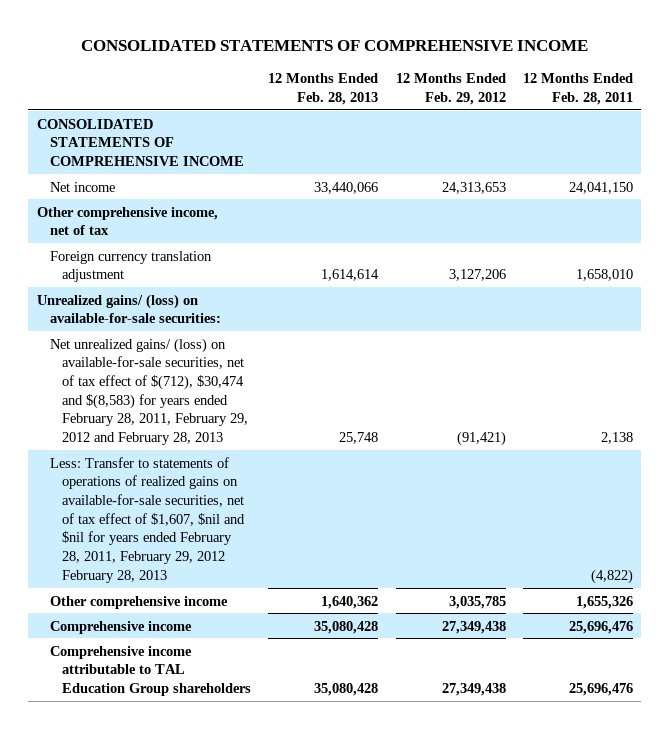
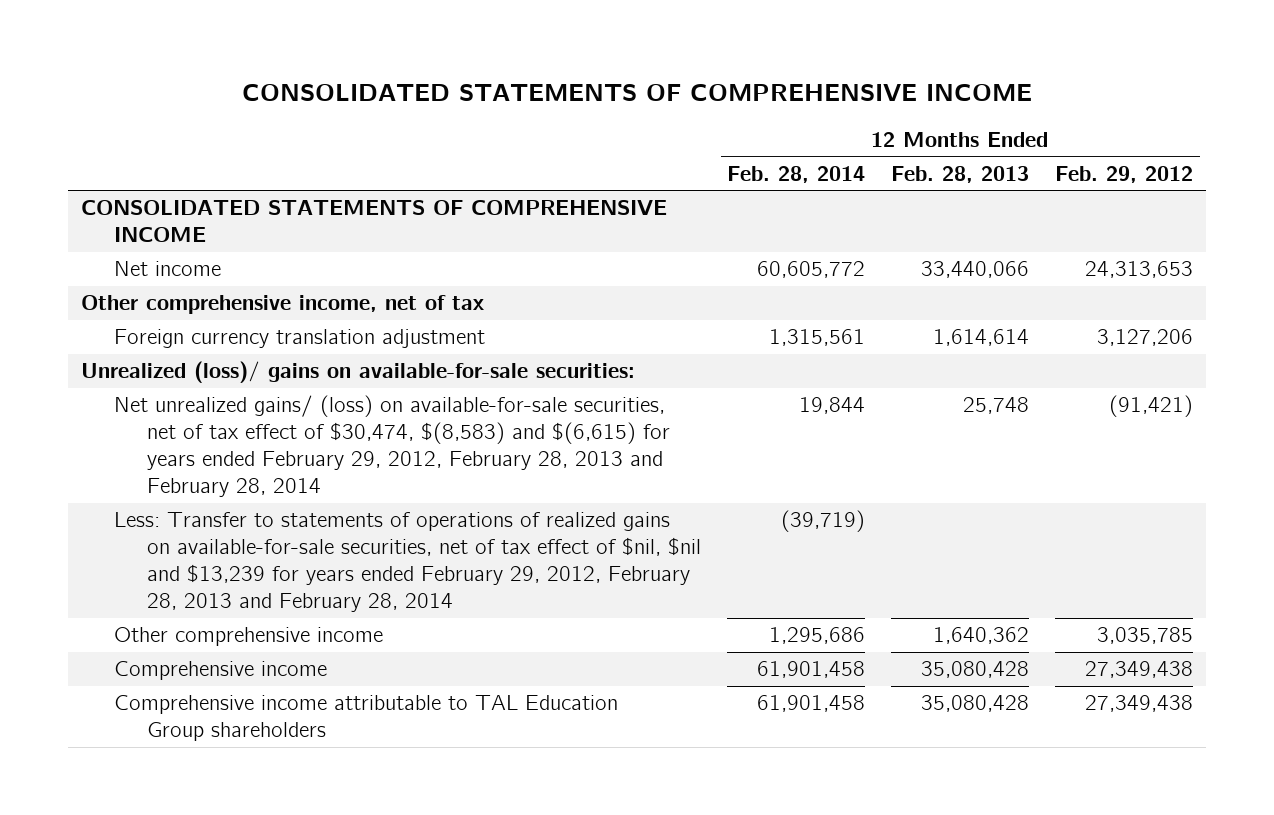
- | 12 Months Ended Feb. 28, 2013 | 12 Months Ended Feb. 29, 2012 | 12 Months Ended Feb. 28, 2011
+ | 12 Months Ended Feb. 28, 2014 | 12 Months Ended Feb. 28, 2013 | 12 Months Ended Feb. 29, 2012
- Unrealized gains/ (loss) on available-for-sale securities:
- Net unrealized gains/ (loss) on available-for-sale securities, net of tax effect of $(712), $30,474 and $(8,583) for years ended February 28, 2011, February 29, 2012 and February 28, 2013 | 25,748 | (91,421) | 2,138
- Less: Transfer to statements of operations of realized gains on available-for-sale securities, net of tax effect of $1,607, $nil and $nil for years ended February 28, 2011, February 29, 2012 February 28, 2013 | | | (4,822)
+ Unrealized (loss)/ gains on available-for-sale securities:
+ Net unrealized gains/ (loss) on available-for-sale securities, net of tax effect of $30,474, $(8,583) and $(6,615) for years ended February 29, 2012, February 28, 2013 and February 28, 2014 | 19,844 | 25,748 | (91,421)
+ Less: Transfer to statements of operations of realized gains on available-for-sale securities, net of tax effect of $nil, $nil and $13,239 for years ended February 29, 2012, February 28, 2013 and February 28, 2014 | (39,719) | |

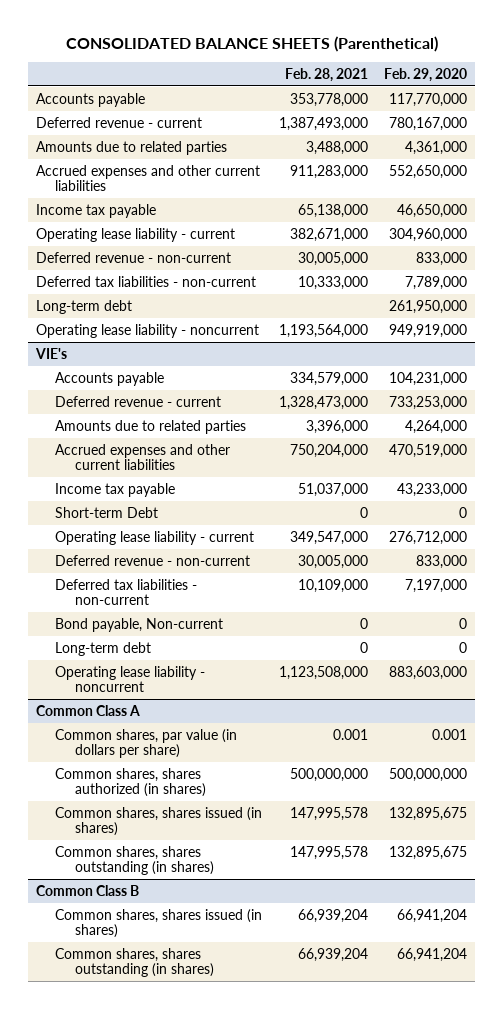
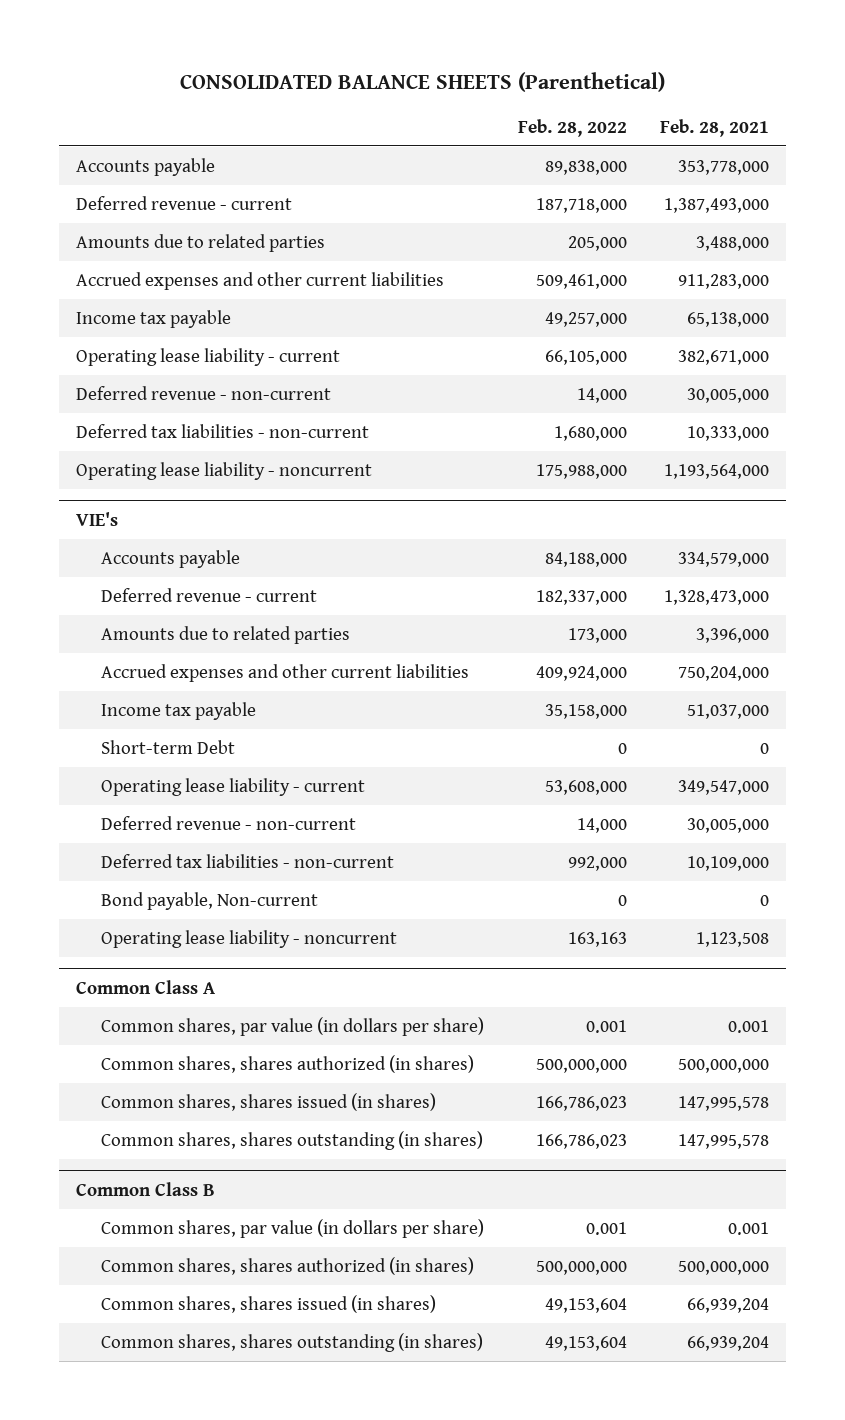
- | Feb. 28, 2021 | Feb. 29, 2020
+ | Feb. 28, 2022 | Feb. 28, 2021
- Long-term debt | | 261,950,000
@ VIE's
- Long-term debt | 0 | 0
- Operating lease liability - noncurrent | 1,123,508,000 | 883,603,000
+ Operating lease liability - noncurrent | 163,163 | 1,123,508
@ Common Class B
+ Common shares, par value (in dollars per share) | 0.001 | 0.001
+ Common shares, shares authorized (in shares) | 500,000,000 | 500,000,000

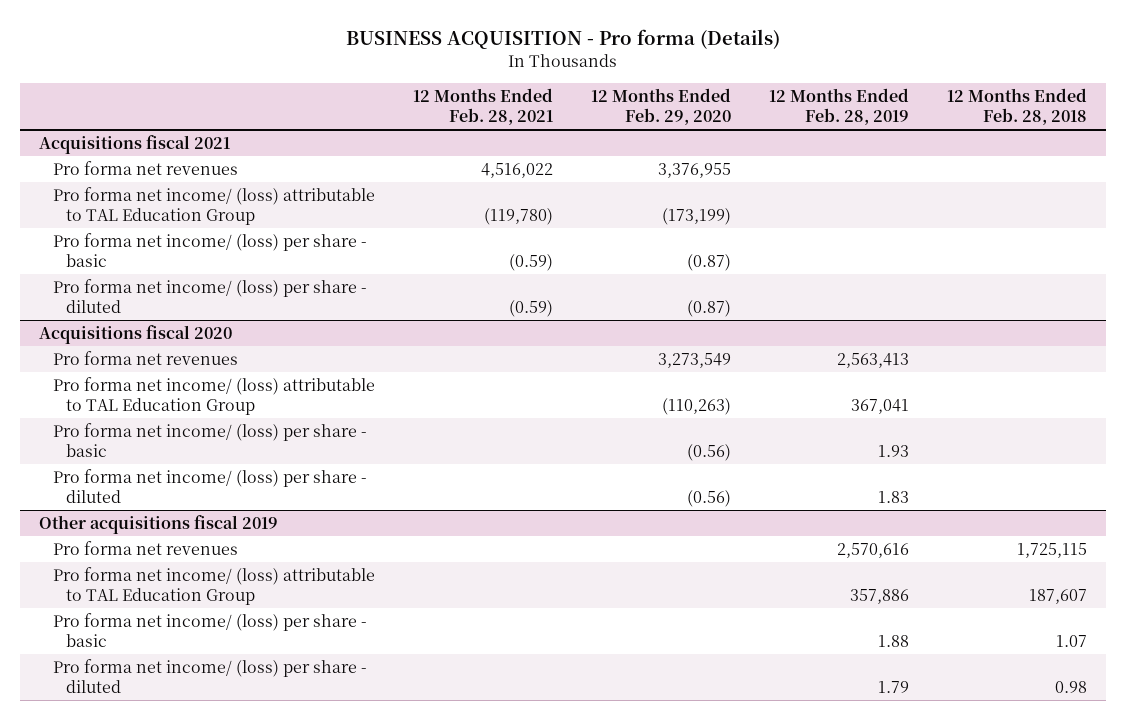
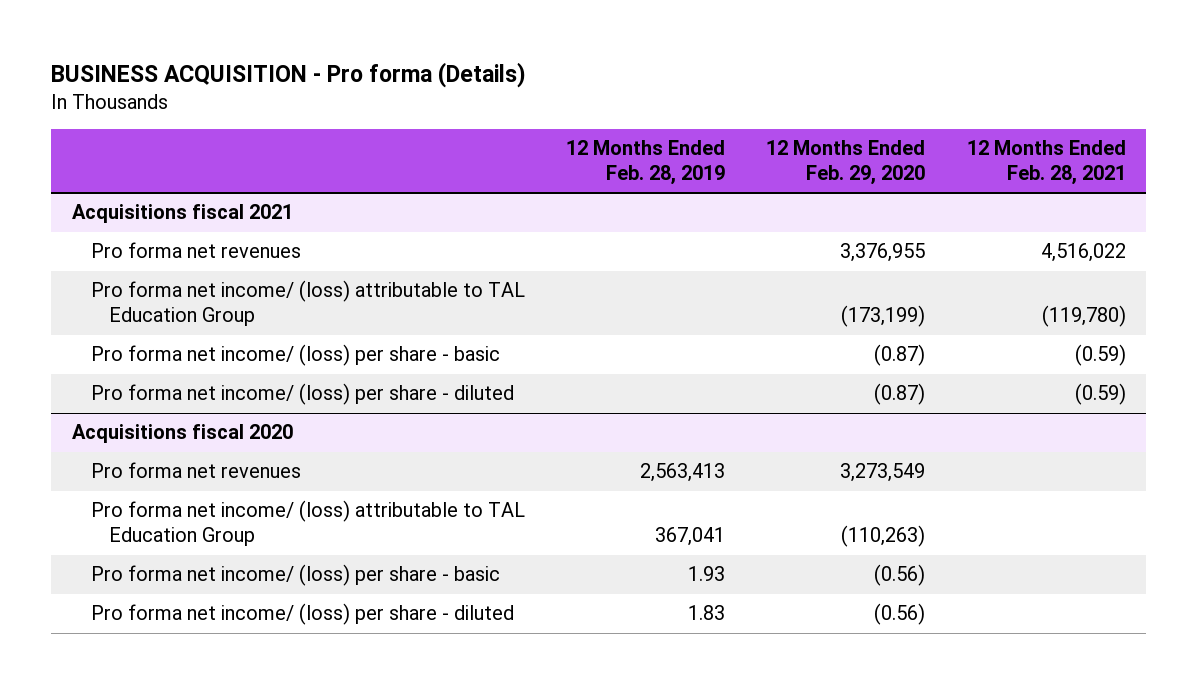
- | 12 Months Ended Feb. 28, 2021 | 12 Months Ended Feb. 29, 2020 | 12 Months Ended Feb. 28, 2019 | 12 Months Ended Feb. 28, 2018
+ | 12 Months Ended Feb. 28, 2019 | 12 Months Ended Feb. 29, 2020 | 12 Months Ended Feb. 28, 2021
- Other acquisitions fiscal 2019
- Pro forma net revenues | | | 2,570,616 | 1,725,115
- Pro forma net income/ (loss) attributable to TAL Education Group | | | 357,886 | 187,607
- Pro forma net income/ (loss) per share - basic | | | 1.88 | 1.07
- Pro forma net income/ (loss) per share - diluted | | | 1.79 | 0.98

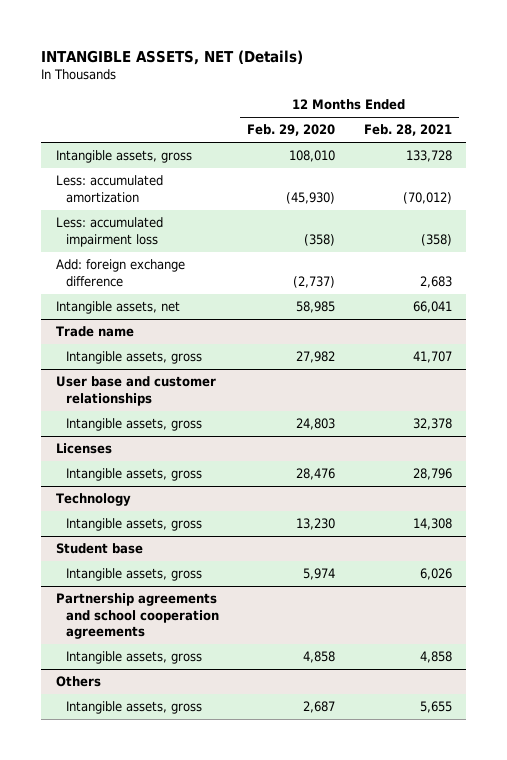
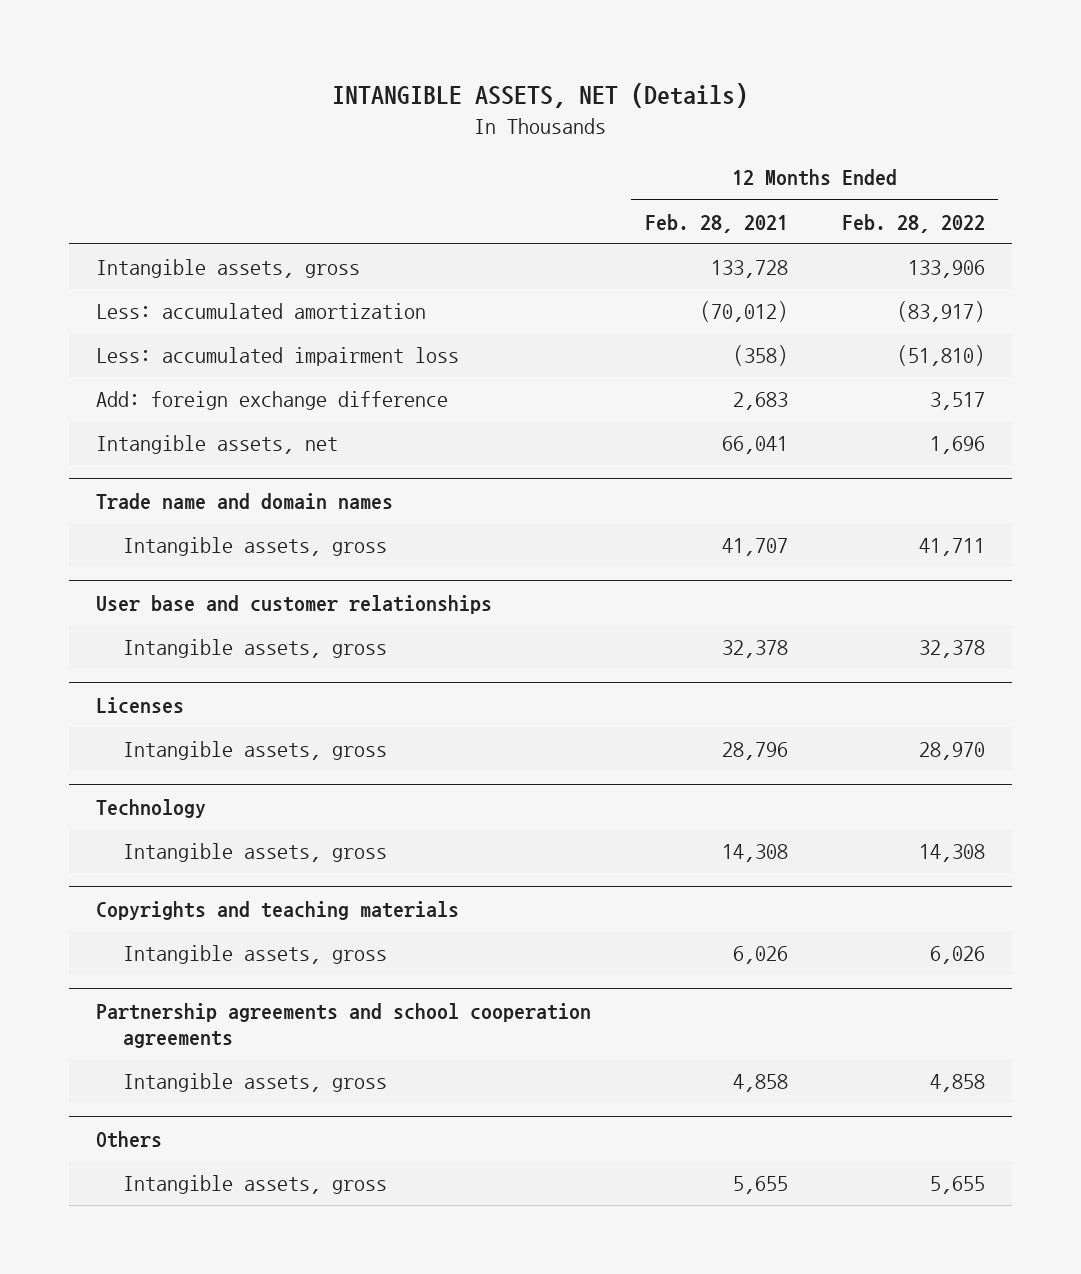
- | 12 Months Ended Feb. 29, 2020 | 12 Months Ended Feb. 28, 2021
+ | 12 Months Ended Feb. 28, 2021 | 12 Months Ended Feb. 28, 2022
- Trade name
+ Trade name and domain names
- Student base
+ Copyrights and teaching materials

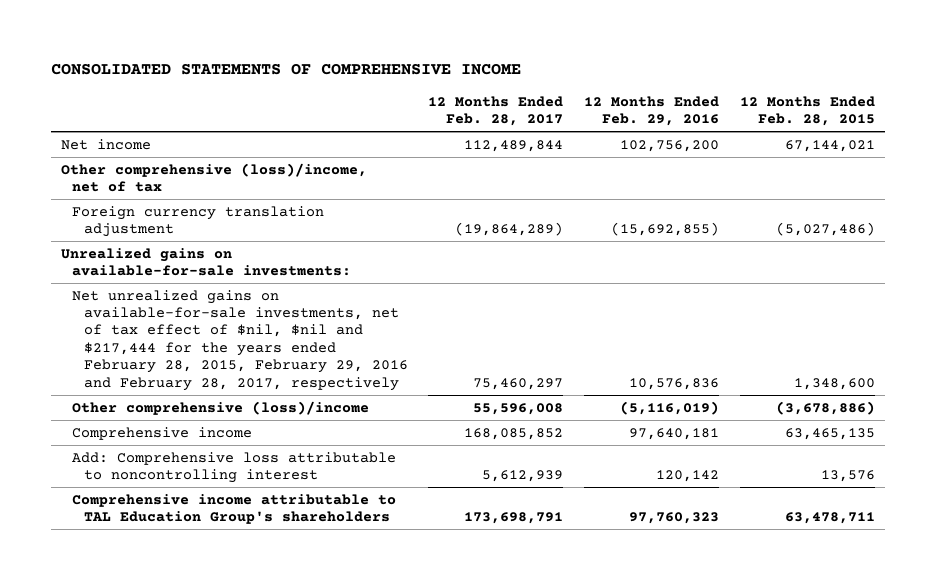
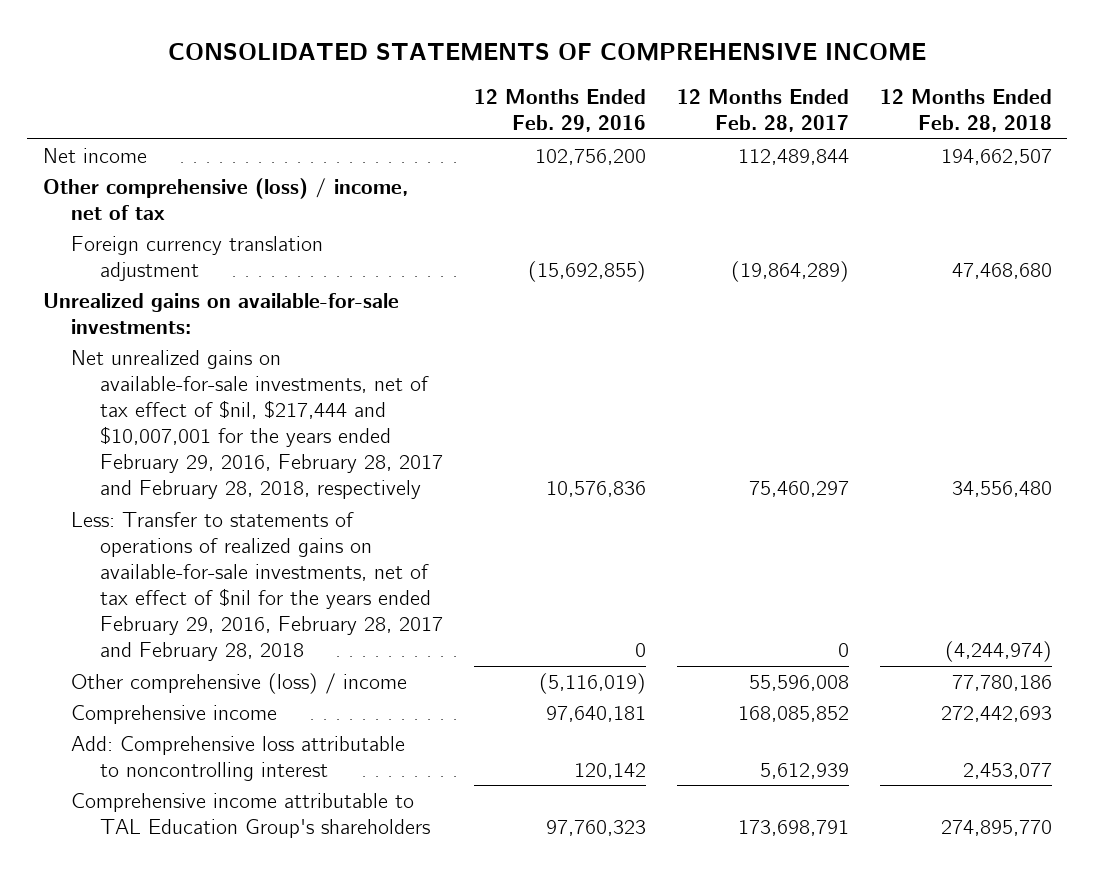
- | 12 Months Ended Feb. 28, 2017 | 12 Months Ended Feb. 29, 2016 | 12 Months Ended Feb. 28, 2015
+ | 12 Months Ended Feb. 29, 2016 | 12 Months Ended Feb. 28, 2017 | 12 Months Ended Feb. 28, 2018
- Other comprehensive (loss)/income, net of tax
+ Other comprehensive (loss) / income, net of tax
- Net unrealized gains on available-for-sale investments, net of tax effect of $nil, $nil and $217,444 for the years ended February 28, 2015, February 29, 2016 and February 28, 2017, respectively | 75,460,297 | 10,576,836 | 1,348,600
- Other comprehensive (loss)/income | 55,596,008 | (5,116,019) | (3,678,886)
+ Net unrealized gains on available-for-sale investments, net of tax effect of $nil, $217,444 and $10,007,001 for the years ended February 29, 2016, February 28, 2017 and February 28, 2018, respectively | 10,576,836 | 75,460,297 | 34,556,480
+ Less: Transfer to statements of operations of realized gains on available-for-sale investments, net of tax effect of $nil for the years ended February 29, 2016, February 28, 2017 and February 28, 2018 | 0 | 0 | (4,244,974)
+ Other comprehensive (loss) / income | (5,116,019) | 55,596,008 | 77,780,186

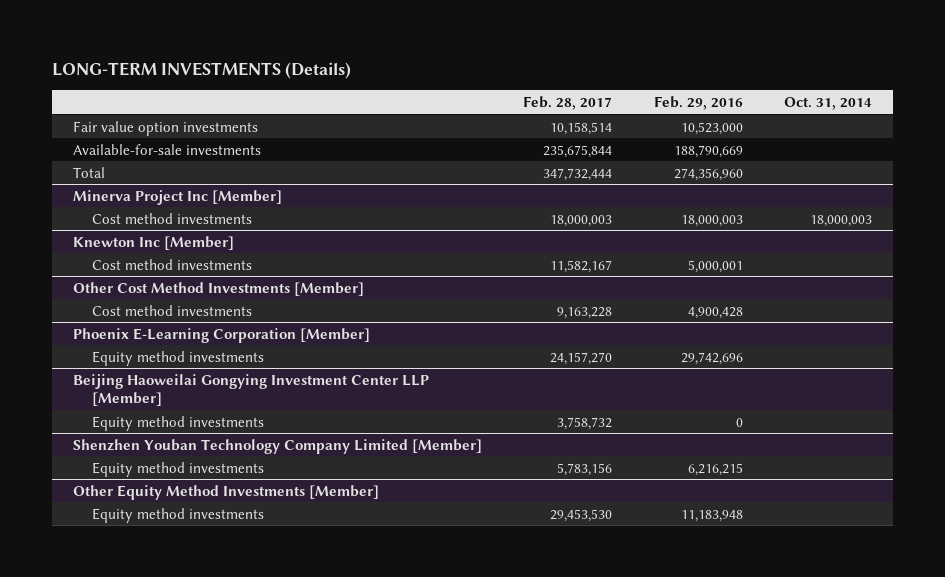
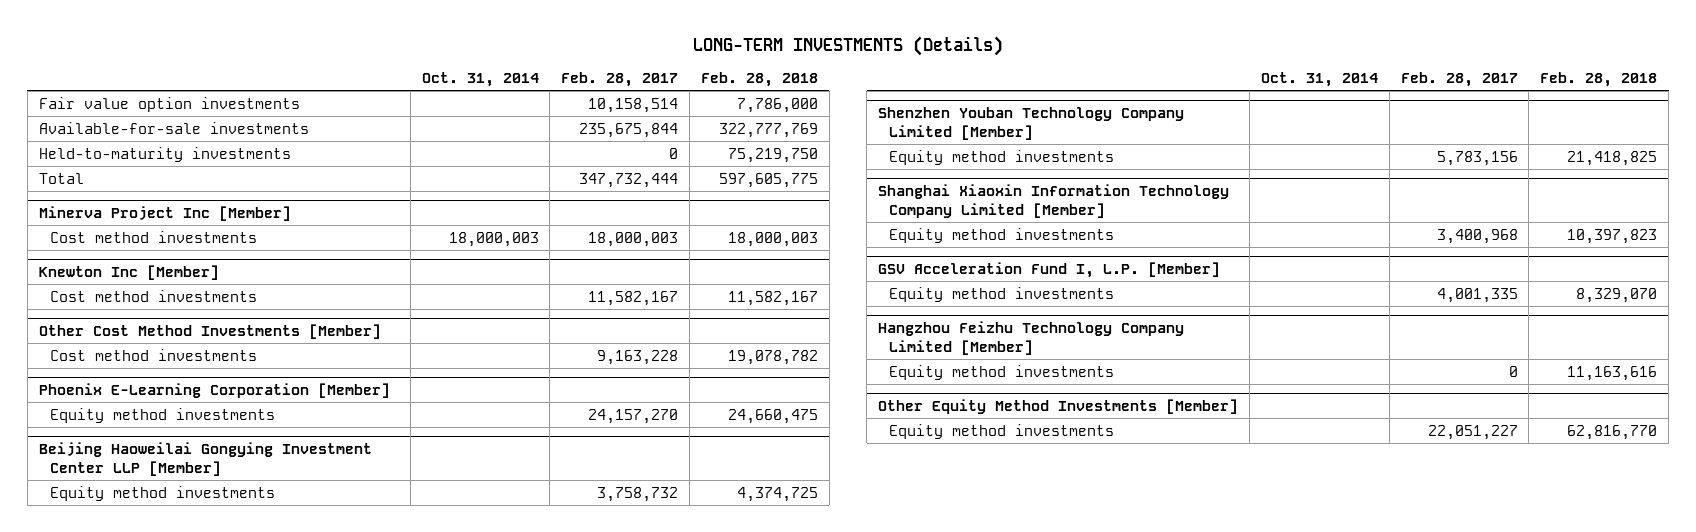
- | Feb. 28, 2017 | Feb. 29, 2016 | Oct. 31, 2014
+ | Oct. 31, 2014 | Feb. 28, 2017 | Feb. 28, 2018
+ Held-to-maturity investments | | 0 | 75,219,750
+ Shanghai Xiaoxin Information Technology Company Limited [Member]
+ Equity method investments | | 3,400,968 | 10,397,823
+ GSV Acceleration Fund I, L.P. [Member]
+ Equity method investments | | 4,001,335 | 8,329,070
+ Hangzhou Feizhu Technology Company Limited [Member]
+ Equity method investments | | 0 | 11,163,616
@ Other Equity Method Investments [Member]
- Equity method investments | 29,453,530 | 11,183,948 |
+ Equity method investments | | 22,051,227 | 62,816,770

